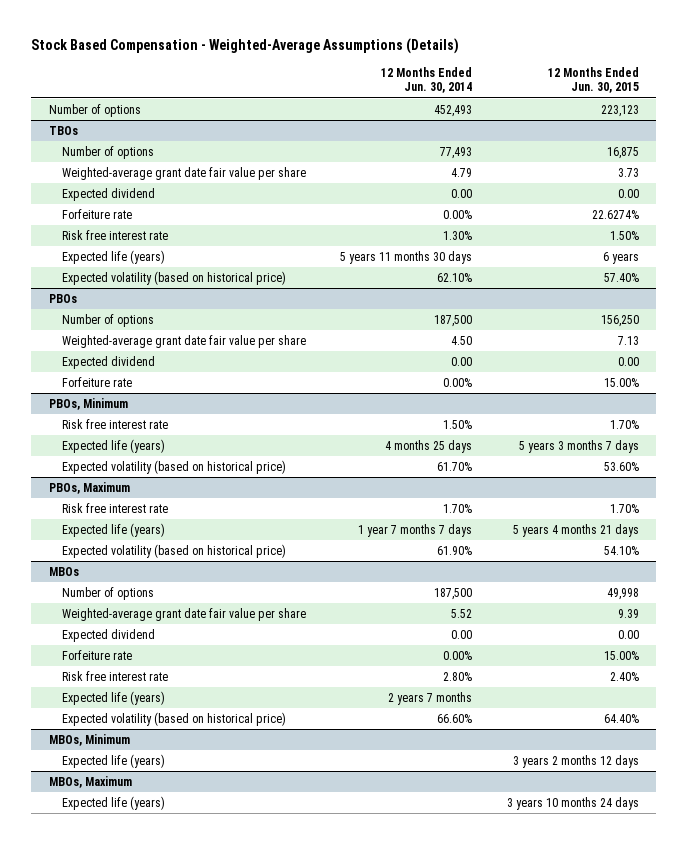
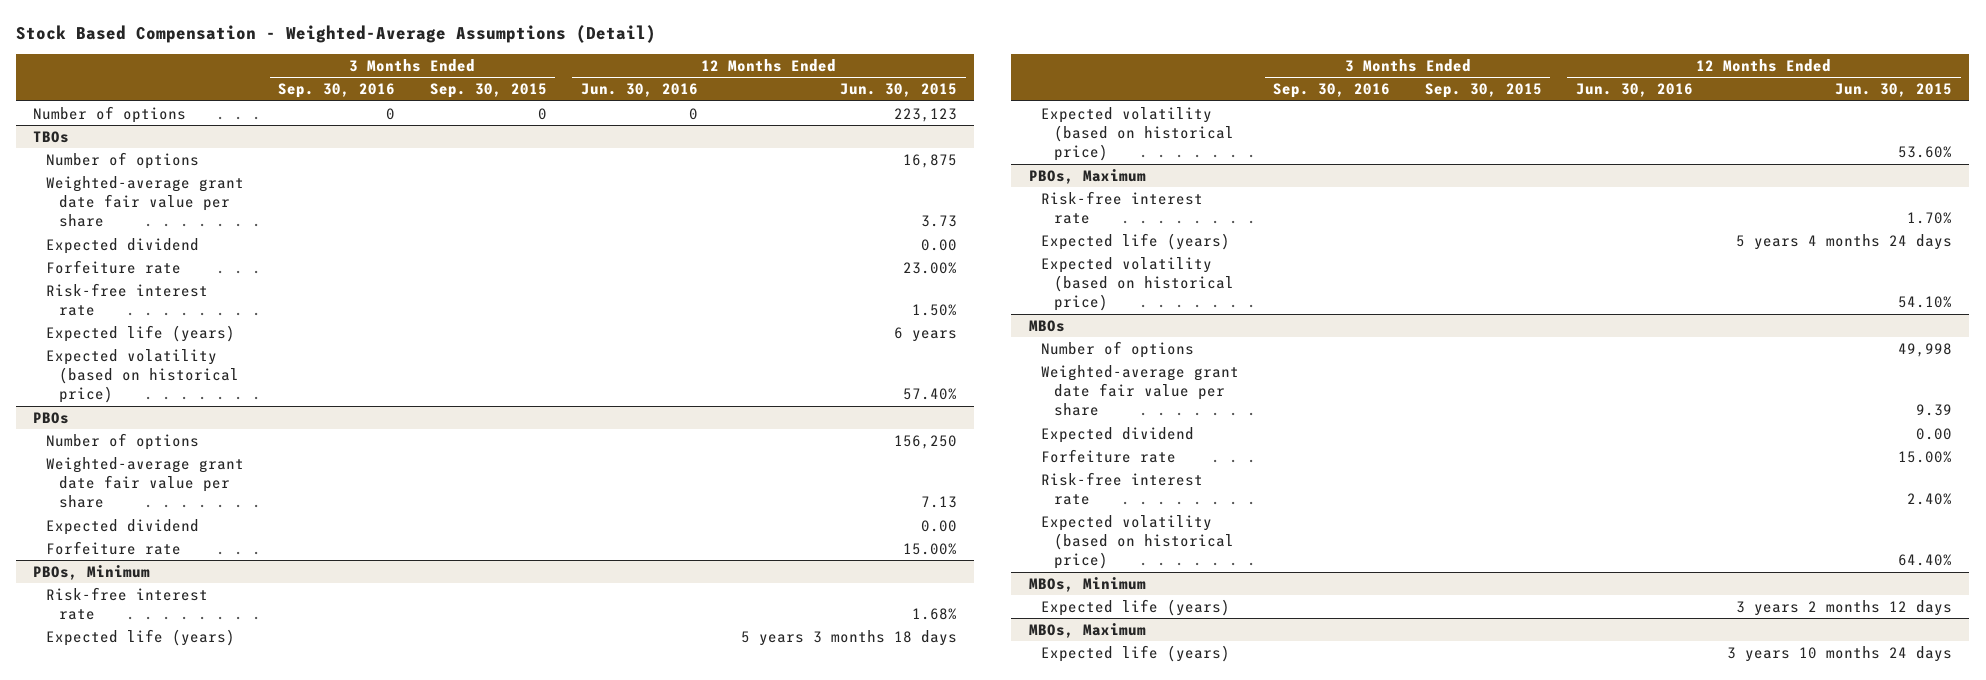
- Stock Based Compensation - Weighted-Average Assumptions (Details)
+ Stock Based Compensation - Weighted-Average Assumptions (Detail)
- | 12 Months Ended Jun. 30, 2014 | 12 Months Ended Jun. 30, 2015
+ | 3 Months Ended Sep. 30, 2016 | 3 Months Ended Sep. 30, 2015 | 12 Months Ended Jun. 30, 2016 | 12 Months Ended Jun. 30, 2015
@ TBOs
- Forfeiture rate | 0.00% | 22.6274%
- Risk free interest rate | 1.30% | 1.50%
+ Forfeiture rate | | | | 23.00%
+ Risk-free interest rate | | | | 1.50%
@ PBOs, Minimum
- Risk free interest rate | 1.50% | 1.70%
- Expected life (years) | 4 months 25 days | 5 years 3 months 7 days
+ Risk-free interest rate | | | | 1.68%
+ Expected life (years) | | | | 5 years 3 months 18 days
@ PBOs, Maximum
- Risk free interest rate | 1.70% | 1.70%
- Expected life (years) | 1 year 7 months 7 days | 5 years 4 months 21 days
+ Risk-free interest rate | | | | 1.70%
+ Expected life (years) | | | | 5 years 4 months 24 days
@ MBOs
- Risk free interest rate | 2.80% | 2.40%
- Expected life (years) | 2 years 7 months |
+ Risk-free interest rate | | | | 2.40%

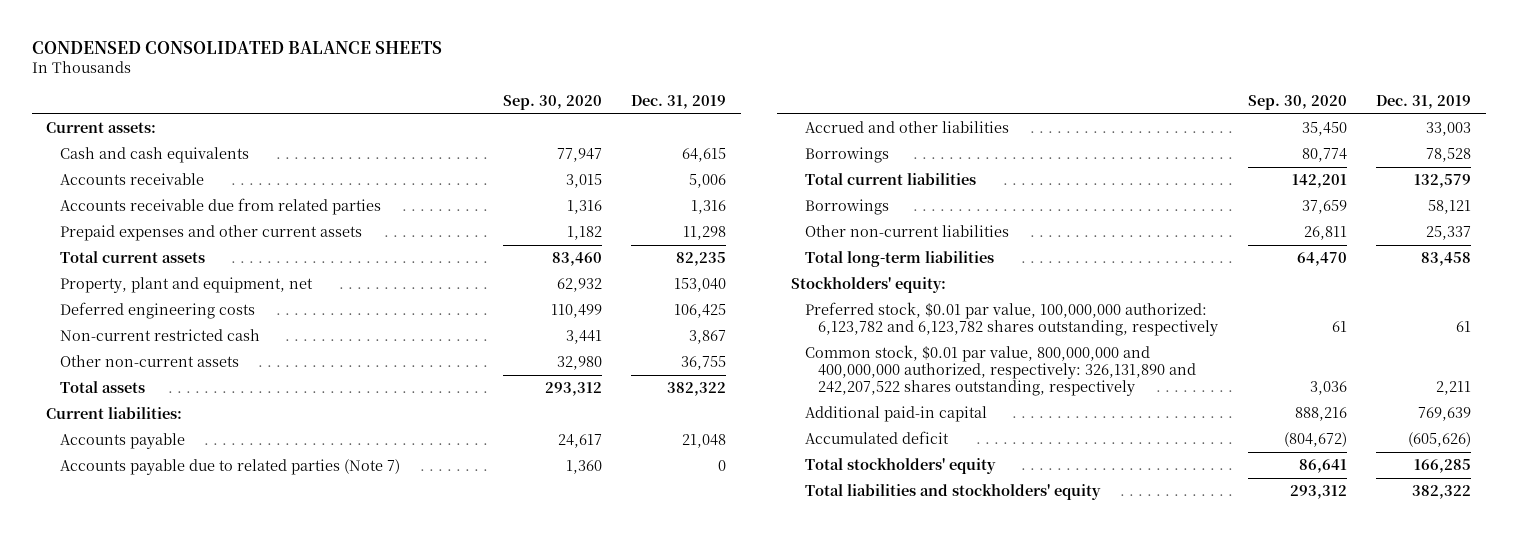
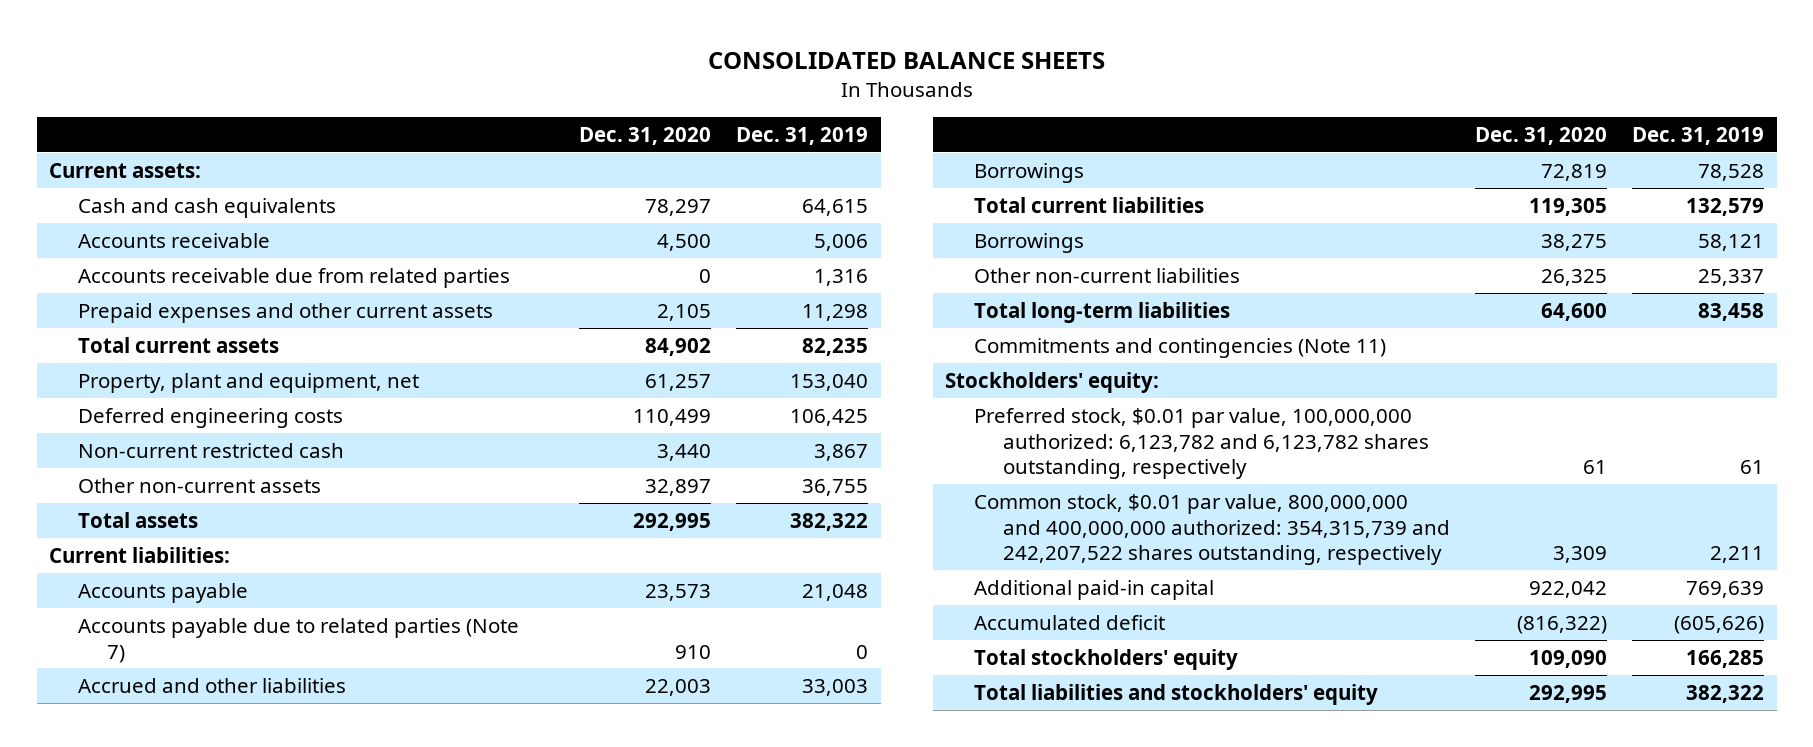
- CONDENSED CONSOLIDATED BALANCE SHEETS
+ CONSOLIDATED BALANCE SHEETS
- | Sep. 30, 2020 | Dec. 31, 2019
+ | Dec. 31, 2020 | Dec. 31, 2019
+ Commitments and contingencies (Note 11)
- Common stock, $0.01 par value, 800,000,000 and 400,000,000 authorized, respectively: 326,131,890 and 242,207,522 shares outstanding, respectively | 3,036 | 2,211
+ Common stock, $0.01 par value, 800,000,000 and 400,000,000 authorized: 354,315,739 and 242,207,522 shares outstanding, respectively | 3,309 | 2,211

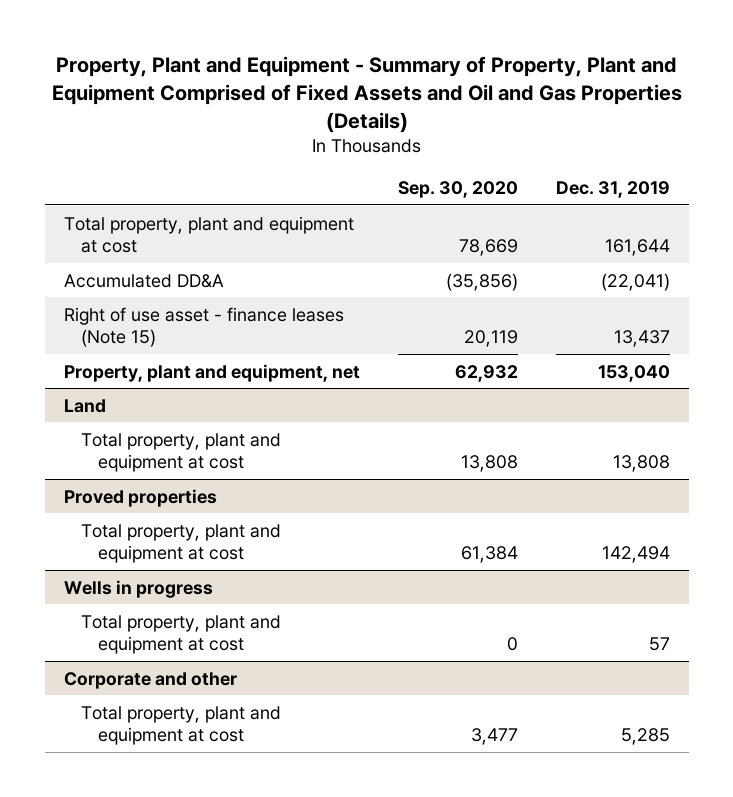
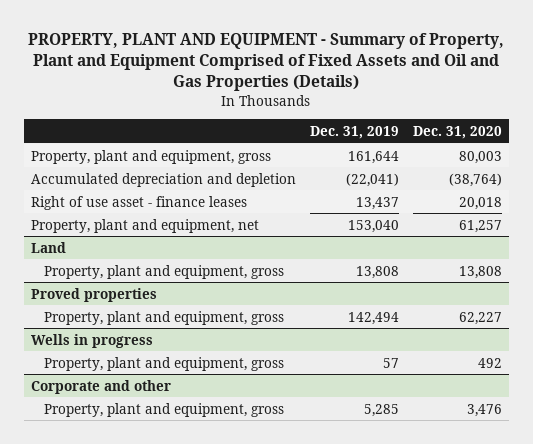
- Property, Plant and Equipment - Summary of Property, Plant and Equipment Comprised of Fixed Assets and Oil and Gas Properties (Details)
+ PROPERTY, PLANT AND EQUIPMENT - Summary of Property, Plant and Equipment Comprised of Fixed Assets and Oil and Gas Properties (Details)
- | Sep. 30, 2020 | Dec. 31, 2019
+ | Dec. 31, 2019 | Dec. 31, 2020
- Total property, plant and equipment at cost | 78,669 | 161,644
- Accumulated DD&A | (35,856) | (22,041)
- Right of use asset - finance leases (Note 15) | 20,119 | 13,437
+ Property, plant and equipment, gross | 161,644 | 80,003
+ Accumulated depreciation and depletion | (22,041) | (38,764)
+ Right of use asset - finance leases | 13,437 | 20,018
@ Land
- Total property, plant and equipment at cost | 13,808 | 13,808
+ Property, plant and equipment, gross | 13,808 | 13,808
@ Proved properties
- Total property, plant and equipment at cost | 61,384 | 142,494
+ Property, plant and equipment, gross | 142,494 | 62,227
@ Wells in progress
- Total property, plant and equipment at cost | 0 | 57
+ Property, plant and equipment, gross | 57 | 492
@ Corporate and other
- Total property, plant and equipment at cost | 3,477 | 5,285
+ Property, plant and equipment, gross | 5,285 | 3,476

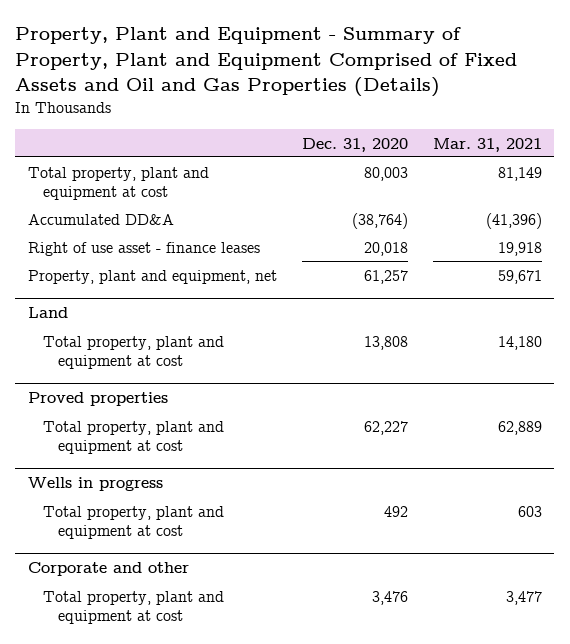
- PROPERTY, PLANT AND EQUIPMENT - Summary of Property, Plant and Equipment Comprised of Fixed Assets and Oil and Gas Properties (Details)
+ Property, Plant and Equipment - Summary of Property, Plant and Equipment Comprised of Fixed Assets and Oil and Gas Properties (Details)
- | Dec. 31, 2019 | Dec. 31, 2020
+ | Dec. 31, 2020 | Mar. 31, 2021
- Property, plant and equipment, gross | 161,644 | 80,003
- Accumulated depreciation and depletion | (22,041) | (38,764)
+ Total property, plant and equipment at cost | 80,003 | 81,149
+ Accumulated DD&A | (38,764) | (41,396)
@ Land
- Property, plant and equipment, gross | 13,808 | 13,808
+ Total property, plant and equipment at cost | 13,808 | 14,180
@ Proved properties
- Property, plant and equipment, gross | 142,494 | 62,227
+ Total property, plant and equipment at cost | 62,227 | 62,889
@ Wells in progress
- Property, plant and equipment, gross | 57 | 492
+ Total property, plant and equipment at cost | 492 | 603
@ Corporate and other
- Property, plant and equipment, gross | 5,285 | 3,476
+ Total property, plant and equipment at cost | 3,476 | 3,477

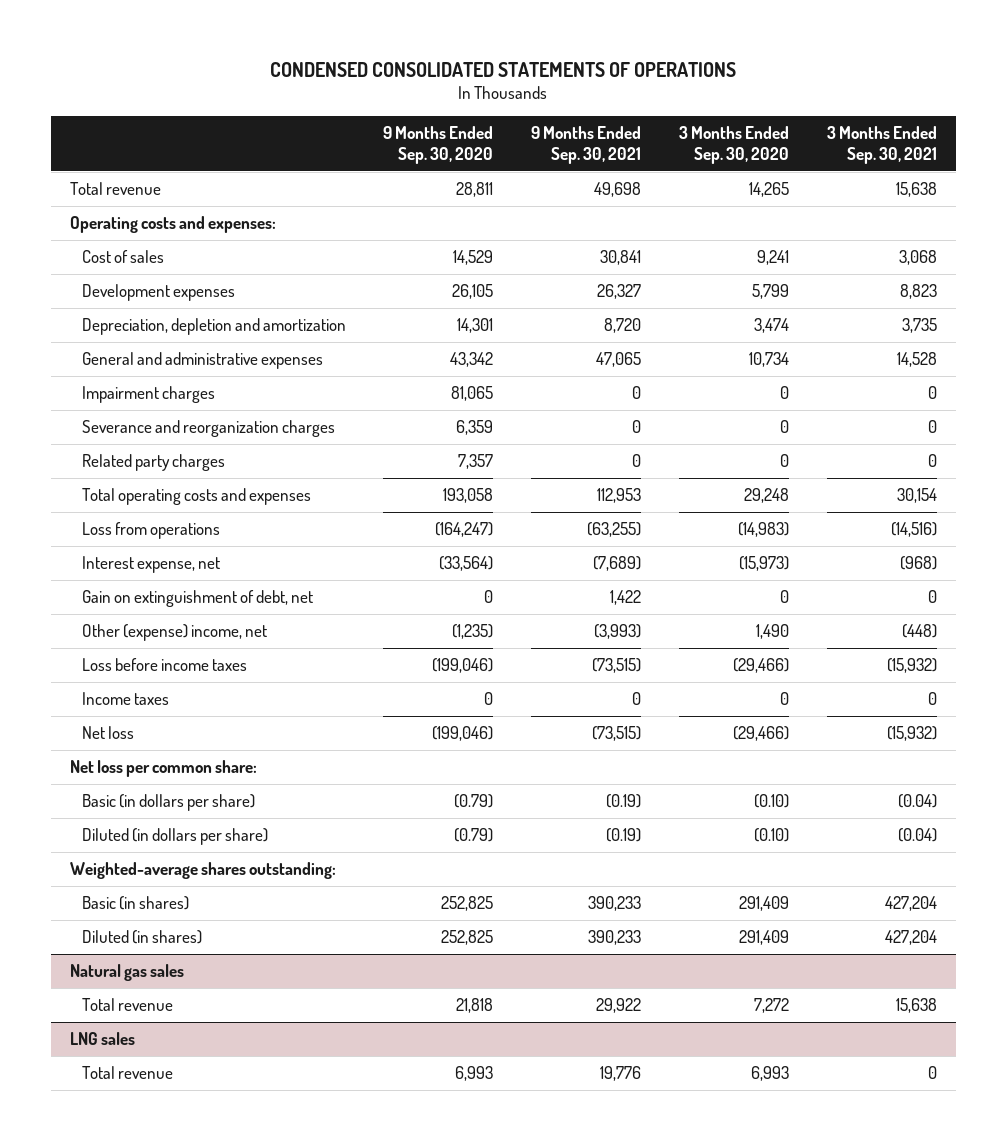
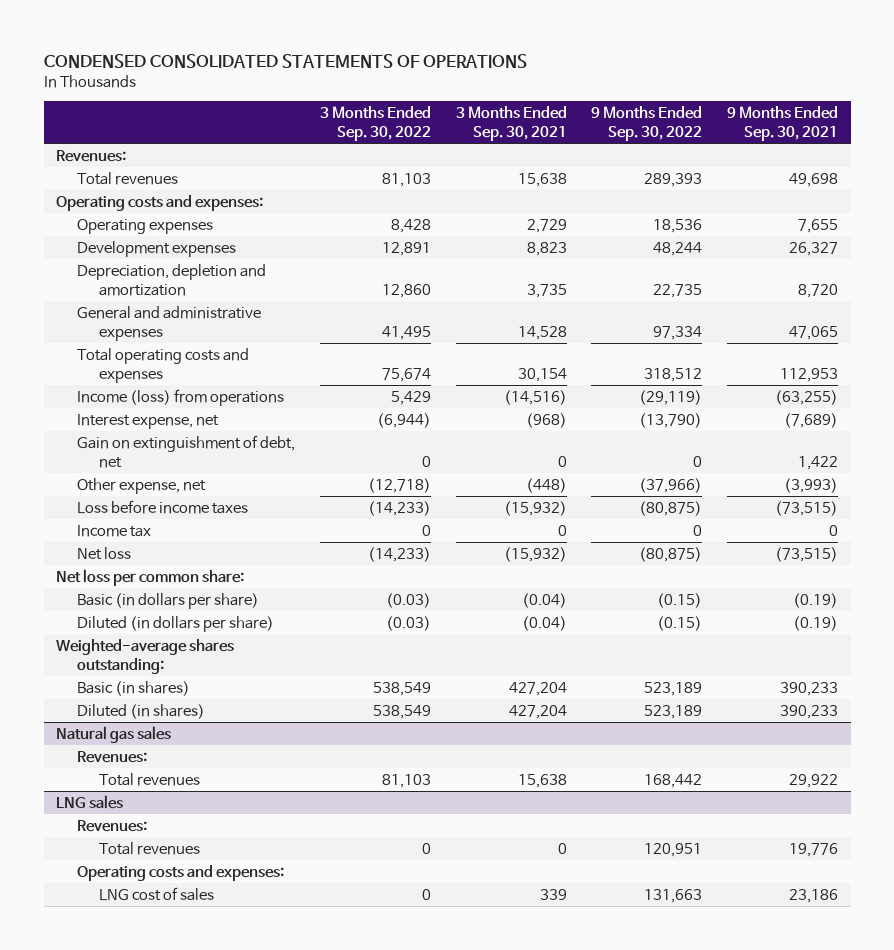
- | 9 Months Ended Sep. 30, 2020 | 9 Months Ended Sep. 30, 2021 | 3 Months Ended Sep. 30, 2020 | 3 Months Ended Sep. 30, 2021
+ | 3 Months Ended Sep. 30, 2022 | 3 Months Ended Sep. 30, 2021 | 9 Months Ended Sep. 30, 2022 | 9 Months Ended Sep. 30, 2021
- Total revenue | 28,811 | 49,698 | 14,265 | 15,638
+ Revenues:
+ Total revenues | 81,103 | 15,638 | 289,393 | 49,698
- Cost of sales | 14,529 | 30,841 | 9,241 | 3,068
+ Operating expenses | 8,428 | 2,729 | 18,536 | 7,655
- Impairment charges | 81,065 | 0 | 0 | 0
- Severance and reorganization charges | 6,359 | 0 | 0 | 0
- Related party charges | 7,357 | 0 | 0 | 0
- Loss from operations | (164,247) | (63,255) | (14,983) | (14,516)
+ Income (loss) from operations | 5,429 | (14,516) | (29,119) | (63,255)
- Other (expense) income, net | (1,235) | (3,993) | 1,490 | (448)
+ Other expense, net | (12,718) | (448) | (37,966) | (3,993)
- Income taxes | 0 | 0 | 0 | 0
+ Income tax | 0 | 0 | 0 | 0
@ Natural gas sales
- Total revenue | 21,818 | 29,922 | 7,272 | 15,638
+ Revenues:
+ Total revenues | 81,103 | 15,638 | 168,442 | 29,922
@ LNG sales
- Total revenue | 6,993 | 19,776 | 6,993 | 0
+ Revenues:
+ Total revenues | 0 | 0 | 120,951 | 19,776
+ Operating costs and expenses:
+ LNG cost of sales | 0 | 339 | 131,663 | 23,186

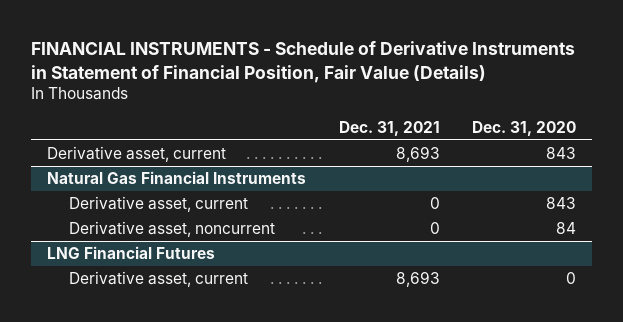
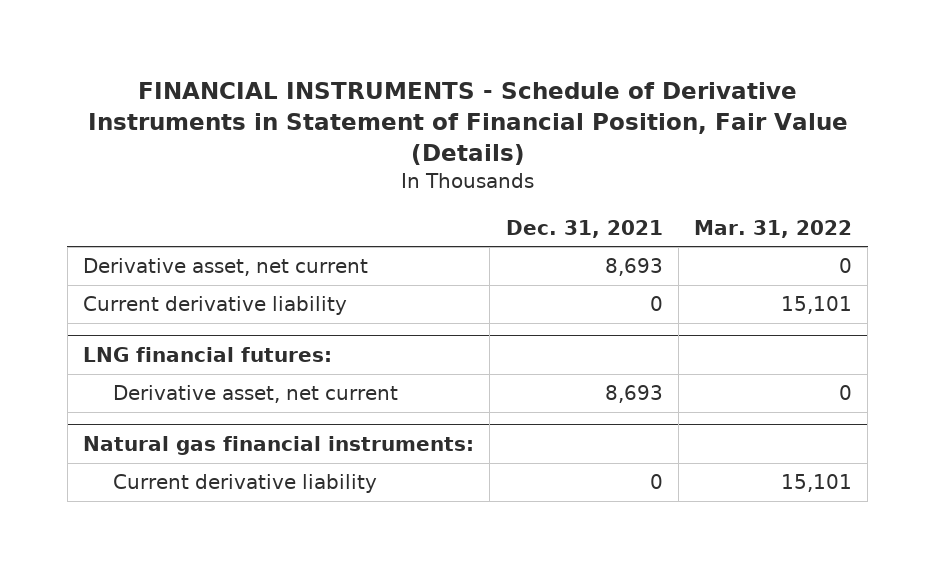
- | Dec. 31, 2021 | Dec. 31, 2020
+ | Dec. 31, 2021 | Mar. 31, 2022
- Derivative asset, current | 8,693 | 843
- Natural Gas Financial Instruments
- Derivative asset, current | 0 | 843
- Derivative asset, noncurrent | 0 | 84
- LNG Financial Futures
- Derivative asset, current | 8,693 | 0
+ Derivative asset, net current | 8,693 | 0
+ Current derivative liability | 0 | 15,101
+ LNG financial futures:
+ Derivative asset, net current | 8,693 | 0
+ Natural gas financial instruments:
+ Current derivative liability | 0 | 15,101

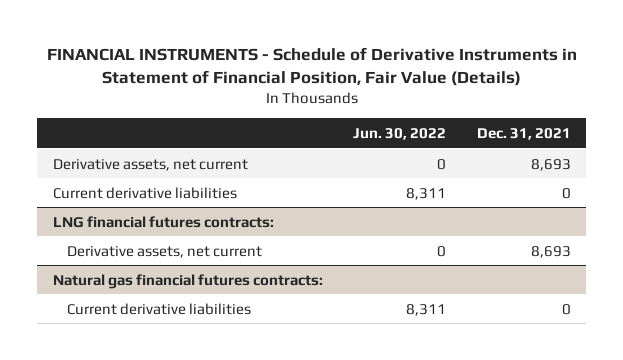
- | Dec. 31, 2021 | Mar. 31, 2022
+ | Jun. 30, 2022 | Dec. 31, 2021
- Derivative asset, net current | 8,693 | 0
- Current derivative liability | 0 | 15,101
- LNG financial futures:
- Derivative asset, net current | 8,693 | 0
- Natural gas financial instruments:
- Current derivative liability | 0 | 15,101
+ Derivative assets, net current | 0 | 8,693
+ Current derivative liabilities | 8,311 | 0
+ LNG financial futures contracts:
+ Derivative assets, net current | 0 | 8,693
+ Natural gas financial futures contracts:
+ Current derivative liabilities | 8,311 | 0

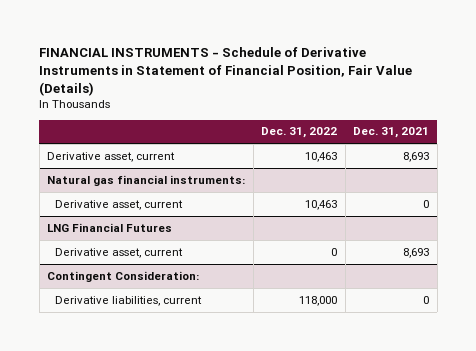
- | Jun. 30, 2022 | Dec. 31, 2021
+ | Dec. 31, 2022 | Dec. 31, 2021
- Derivative assets, net current | 0 | 8,693
- Current derivative liabilities | 8,311 | 0
- LNG financial futures contracts:
- Derivative assets, net current | 0 | 8,693
- Natural gas financial futures contracts:
- Current derivative liabilities | 8,311 | 0
+ Derivative asset, current | 10,463 | 8,693
+ Natural gas financial instruments:
+ Derivative asset, current | 10,463 | 0
+ LNG Financial Futures
+ Derivative asset, current | 0 | 8,693
+ Contingent Consideration:
+ Derivative liabilities, current | 118,000 | 0

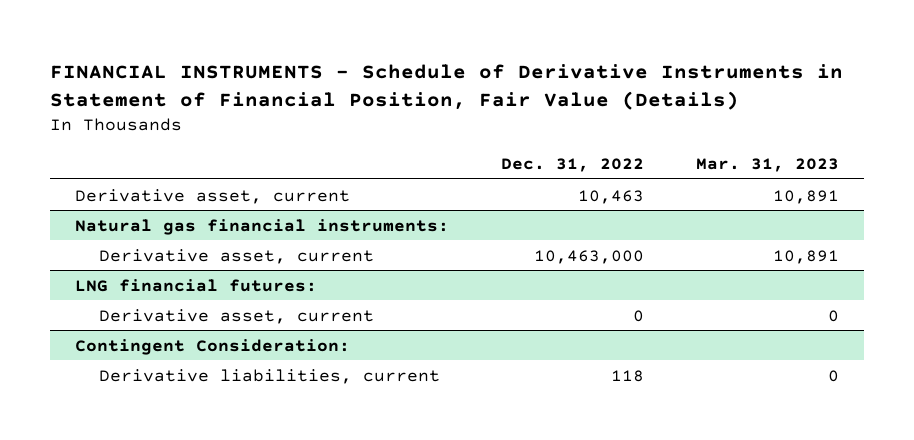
- | Dec. 31, 2022 | Dec. 31, 2021
+ | Dec. 31, 2022 | Mar. 31, 2023
@ Natural gas financial instruments:
- Derivative asset, current | 10,463 | 0
- LNG Financial Futures
@ Natural gas financial instruments:
+ Derivative asset, current | 10,463,000 | 10,891
+ LNG financial futures:
@ Contingent Consideration:
- Derivative liabilities, current | 118,000 | 0
+ Derivative liabilities, current | 118 | 0

